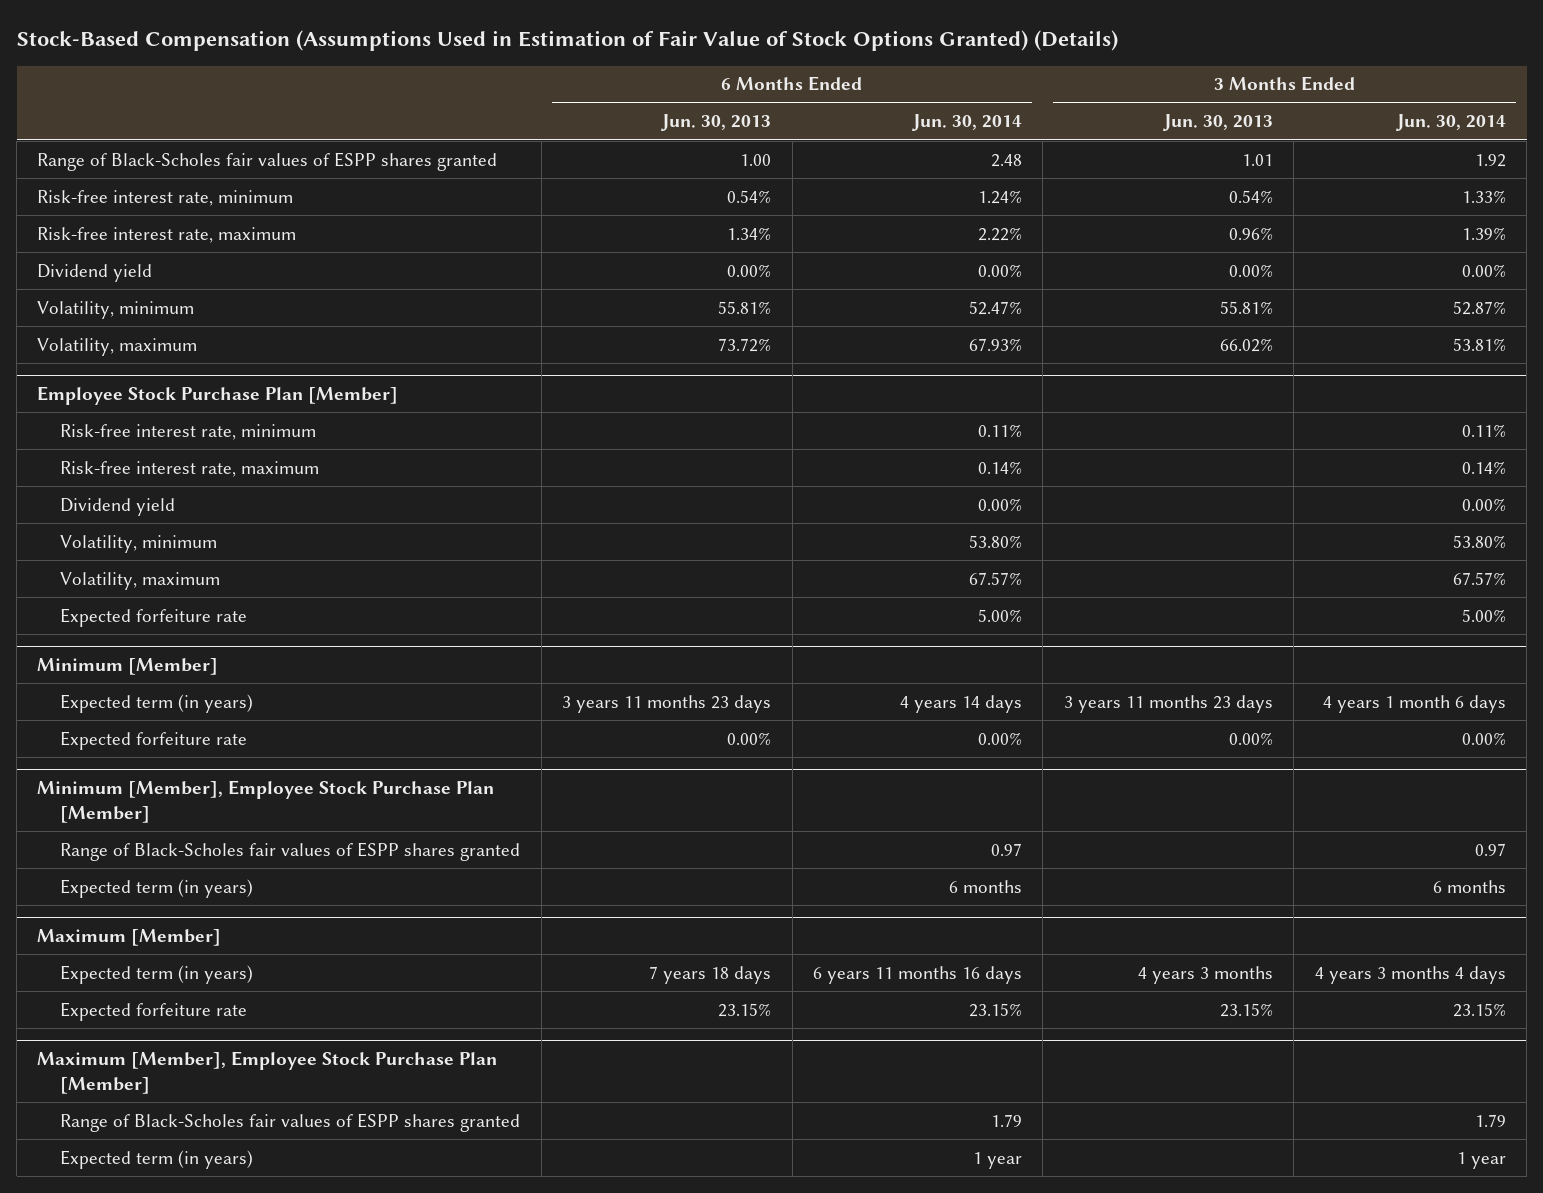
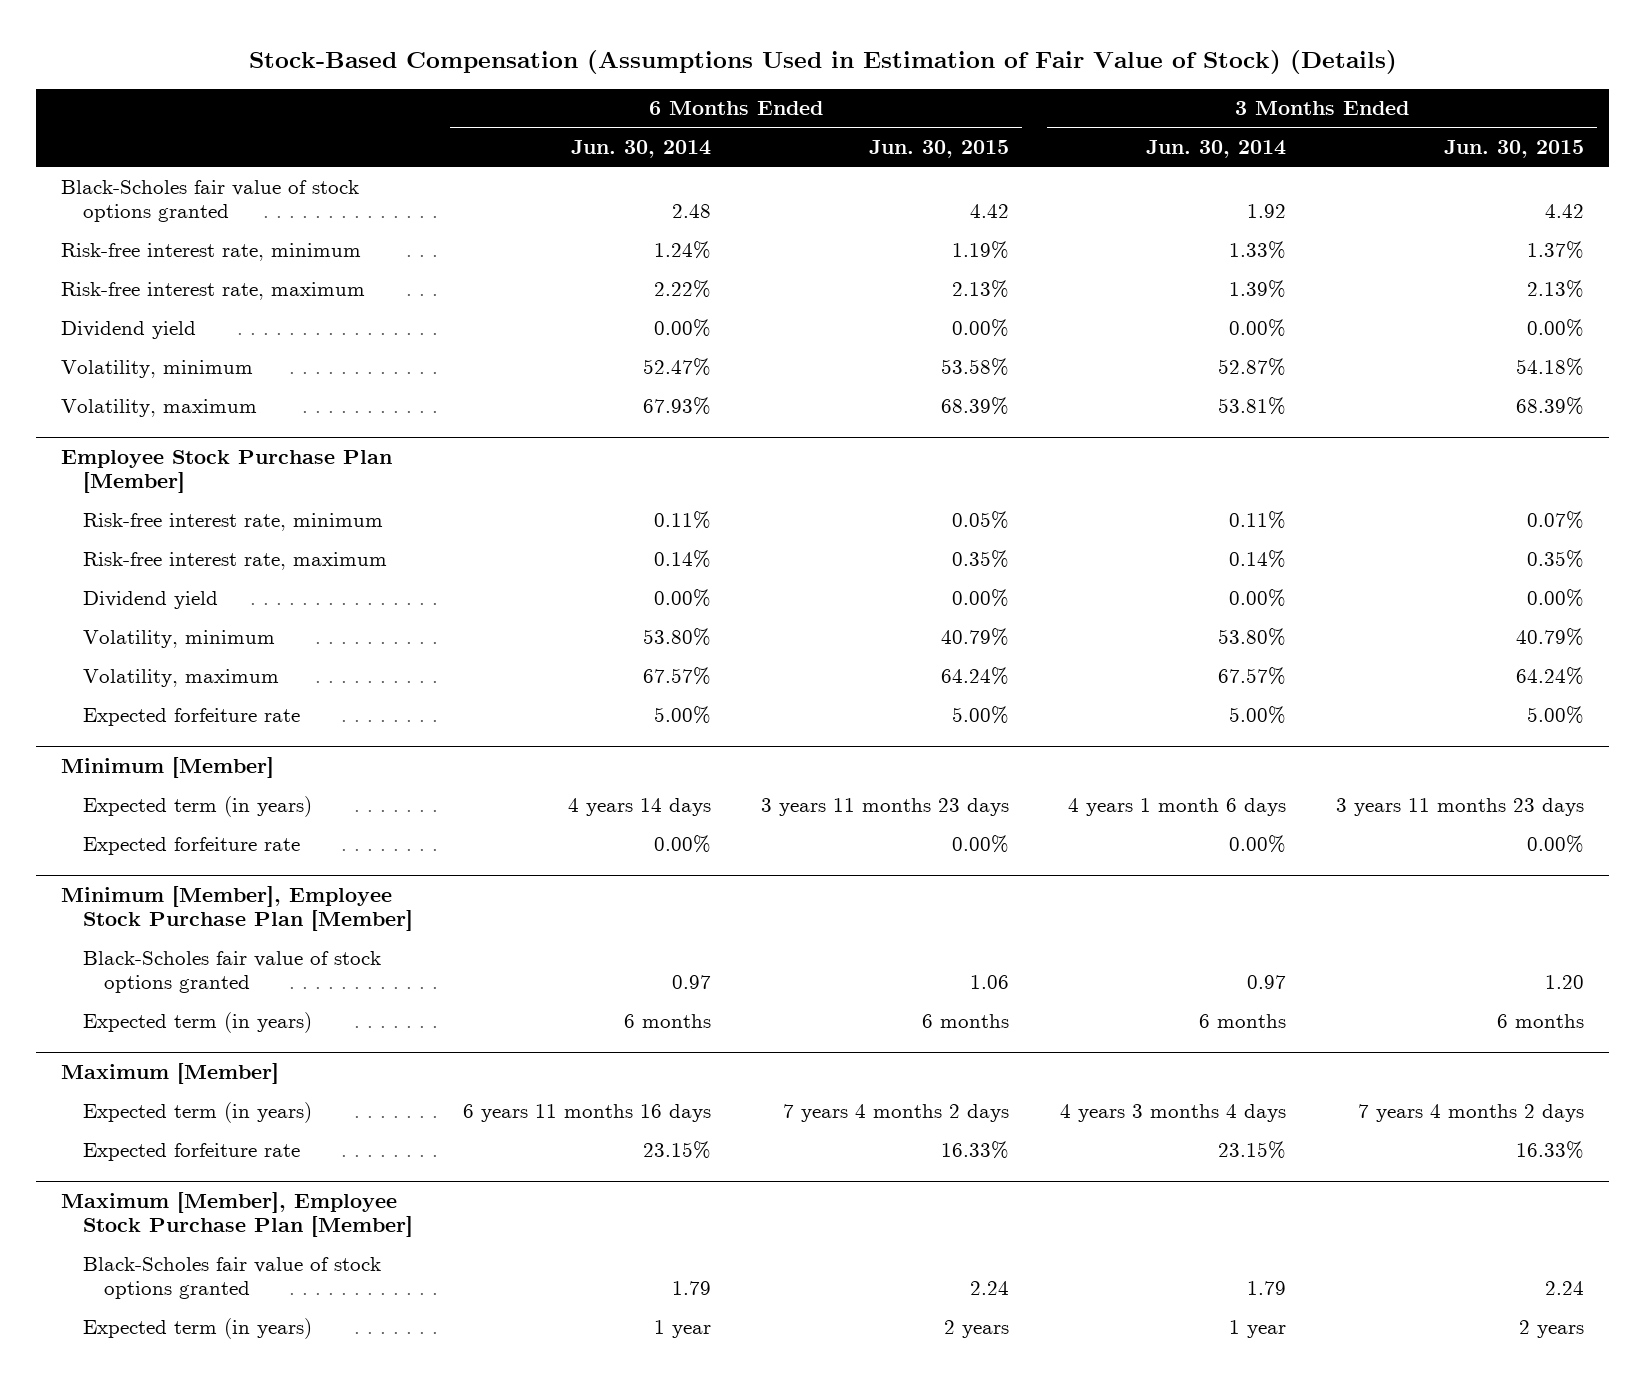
- Stock-Based Compensation (Assumptions Used in Estimation of Fair Value of Stock Options Granted) (Details)
+ Stock-Based Compensation (Assumptions Used in Estimation of Fair Value of Stock) (Details)
- | 6 Months Ended Jun. 30, 2013 | 6 Months Ended Jun. 30, 2014 | 3 Months Ended Jun. 30, 2013 | 3 Months Ended Jun. 30, 2014
+ | 6 Months Ended Jun. 30, 2014 | 6 Months Ended Jun. 30, 2015 | 3 Months Ended Jun. 30, 2014 | 3 Months Ended Jun. 30, 2015
- Range of Black-Scholes fair values of ESPP shares granted | 1.00 | 2.48 | 1.01 | 1.92
+ Black-Scholes fair value of stock options granted | 2.48 | 4.42 | 1.92 | 4.42
@ Minimum [Member], Employee Stock Purchase Plan [Member]
- Range of Black-Scholes fair values of ESPP shares granted | | 0.97 | | 0.97
+ Black-Scholes fair value of stock options granted | 0.97 | 1.06 | 0.97 | 1.20
@ Maximum [Member], Employee Stock Purchase Plan [Member]
- Range of Black-Scholes fair values of ESPP shares granted | | 1.79 | | 1.79
+ Black-Scholes fair value of stock options granted | 1.79 | 2.24 | 1.79 | 2.24

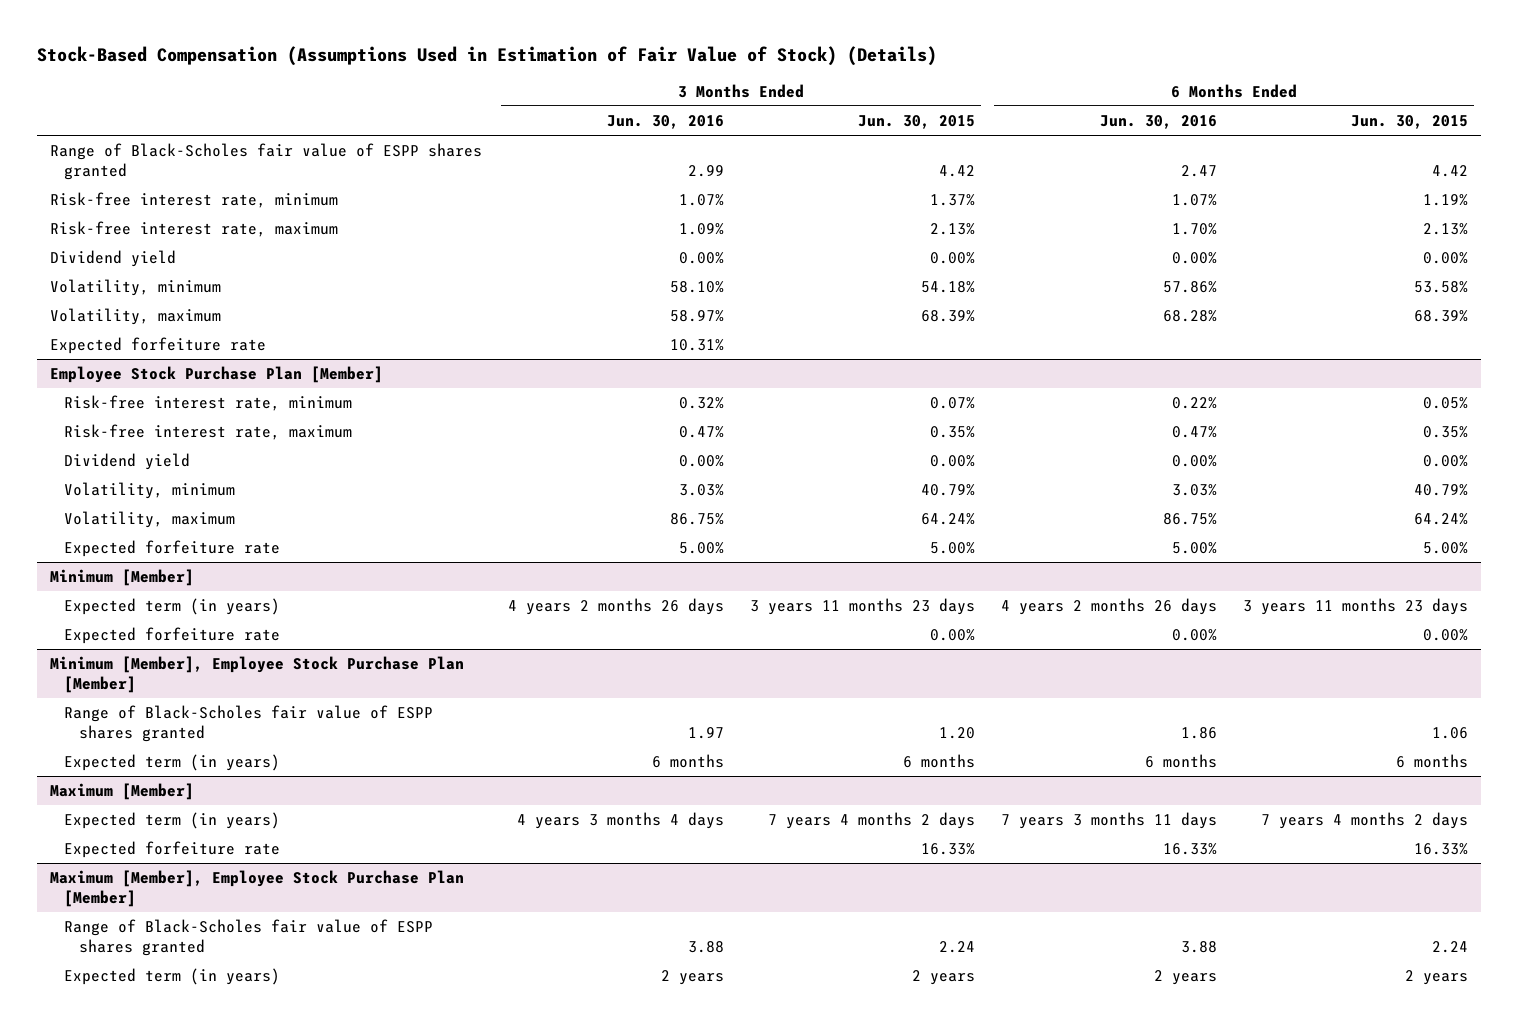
- | 6 Months Ended Jun. 30, 2014 | 6 Months Ended Jun. 30, 2015 | 3 Months Ended Jun. 30, 2014 | 3 Months Ended Jun. 30, 2015
+ | 3 Months Ended Jun. 30, 2016 | 3 Months Ended Jun. 30, 2015 | 6 Months Ended Jun. 30, 2016 | 6 Months Ended Jun. 30, 2015
- Black-Scholes fair value of stock options granted | 2.48 | 4.42 | 1.92 | 4.42
+ Range of Black-Scholes fair value of ESPP shares granted | 2.99 | 4.42 | 2.47 | 4.42
+ Expected forfeiture rate | 10.31% | | |
@ Minimum [Member], Employee Stock Purchase Plan [Member]
- Black-Scholes fair value of stock options granted | 0.97 | 1.06 | 0.97 | 1.20
+ Range of Black-Scholes fair value of ESPP shares granted | 1.97 | 1.20 | 1.86 | 1.06
@ Maximum [Member], Employee Stock Purchase Plan [Member]
- Black-Scholes fair value of stock options granted | 1.79 | 2.24 | 1.79 | 2.24
+ Range of Black-Scholes fair value of ESPP shares granted | 3.88 | 2.24 | 3.88 | 2.24

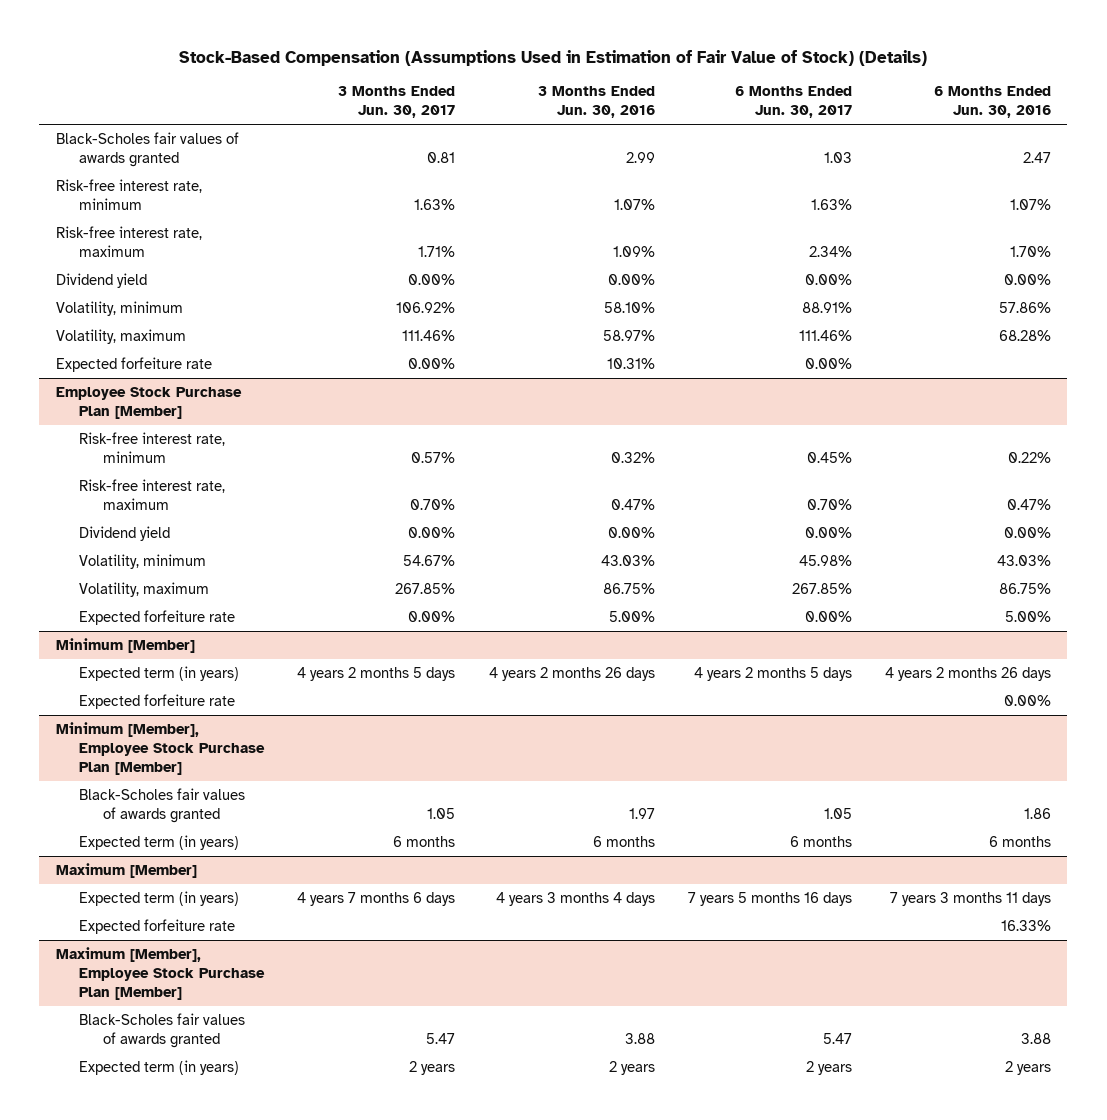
- | 3 Months Ended Jun. 30, 2016 | 3 Months Ended Jun. 30, 2015 | 6 Months Ended Jun. 30, 2016 | 6 Months Ended Jun. 30, 2015
+ | 3 Months Ended Jun. 30, 2017 | 3 Months Ended Jun. 30, 2016 | 6 Months Ended Jun. 30, 2017 | 6 Months Ended Jun. 30, 2016
- Range of Black-Scholes fair value of ESPP shares granted | 2.99 | 4.42 | 2.47 | 4.42
+ Black-Scholes fair values of awards granted | 0.81 | 2.99 | 1.03 | 2.47
@ Employee Stock Purchase Plan [Member]
- Volatility, minimum | 3.03% | 40.79% | 3.03% | 40.79%
+ Volatility, minimum | 54.67% | 43.03% | 45.98% | 43.03%
@ Minimum [Member], Employee Stock Purchase Plan [Member]
- Range of Black-Scholes fair value of ESPP shares granted | 1.97 | 1.20 | 1.86 | 1.06
+ Black-Scholes fair values of awards granted | 1.05 | 1.97 | 1.05 | 1.86
@ Maximum [Member], Employee Stock Purchase Plan [Member]
- Range of Black-Scholes fair value of ESPP shares granted | 3.88 | 2.24 | 3.88 | 2.24
+ Black-Scholes fair values of awards granted | 5.47 | 3.88 | 5.47 | 3.88

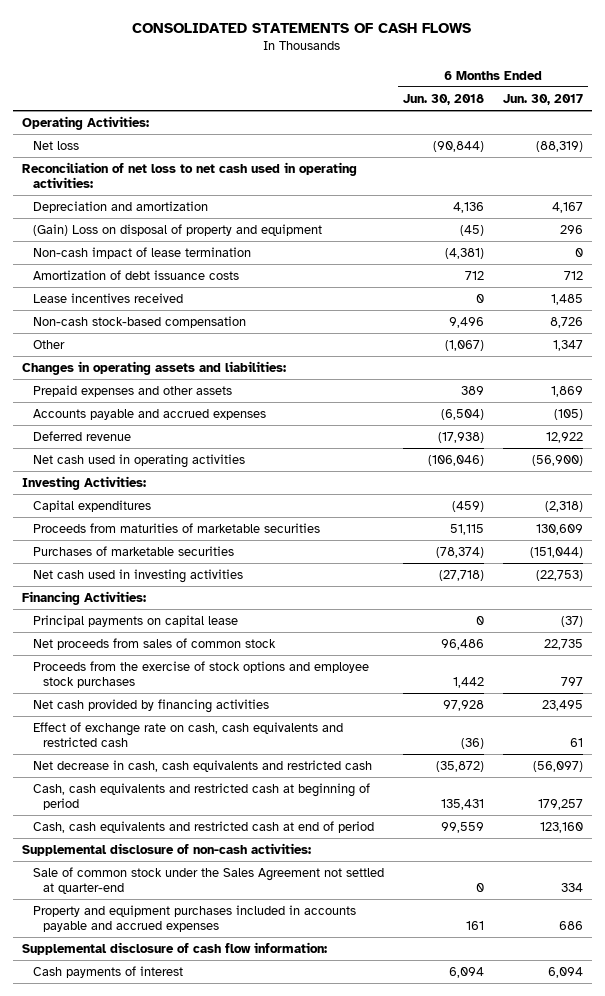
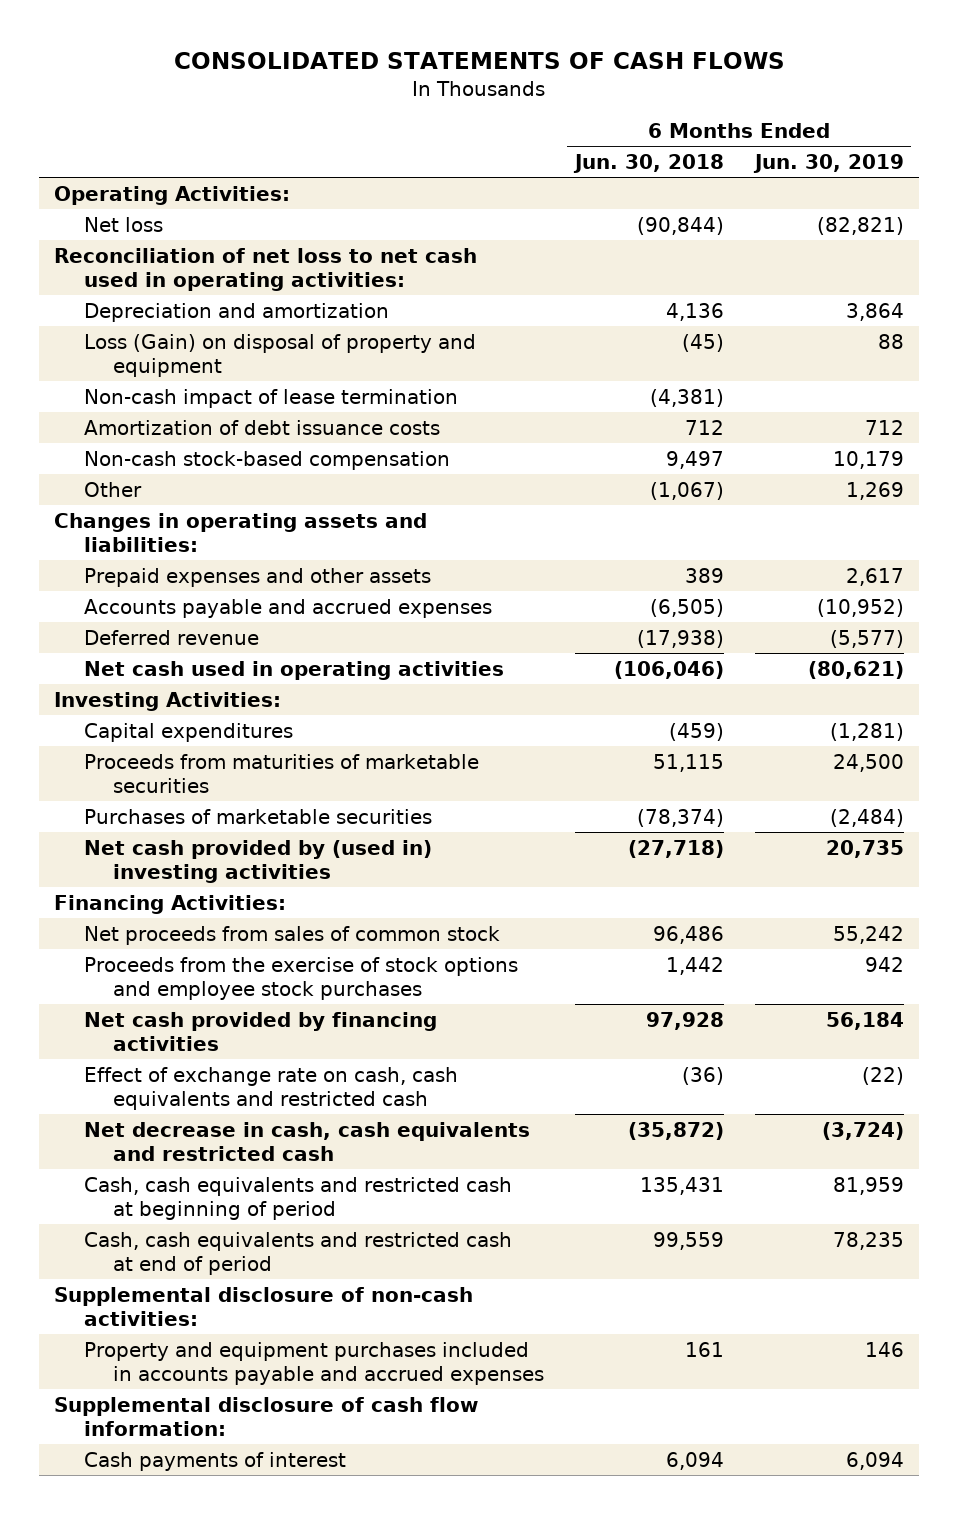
- | 6 Months Ended Jun. 30, 2018 | 6 Months Ended Jun. 30, 2017
+ | 6 Months Ended Jun. 30, 2018 | 6 Months Ended Jun. 30, 2019
- (Gain) Loss on disposal of property and equipment | (45) | 296
+ Loss (Gain) on disposal of property and equipment | (45) | 88
- Lease incentives received | 0 | 1,485
- Non-cash stock-based compensation | 9,496 | 8,726
+ Non-cash stock-based compensation | 9,497 | 10,179
- Accounts payable and accrued expenses | (6,504) | (105)
+ Accounts payable and accrued expenses | (6,505) | (10,952)
- Net cash used in investing activities | (27,718) | (22,753)
+ Net cash provided by (used in) investing activities | (27,718) | 20,735
- Principal payments on capital lease | 0 | (37)
- Sale of common stock under the Sales Agreement not settled at quarter-end | 0 | 334

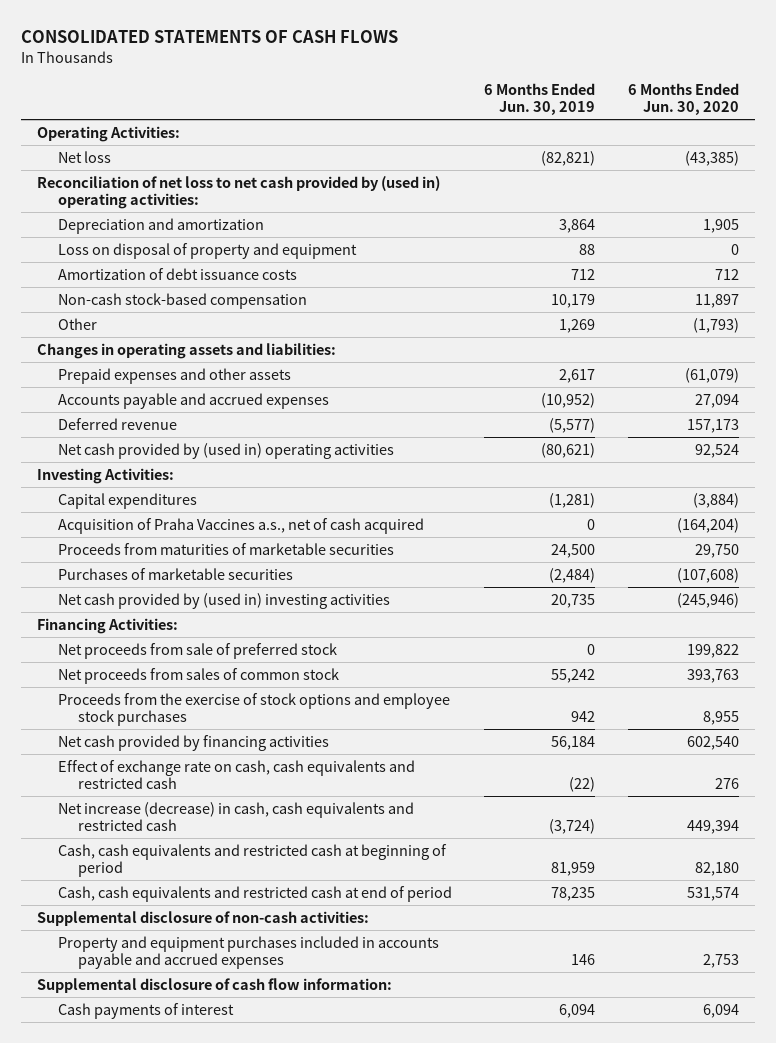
- | 6 Months Ended Jun. 30, 2018 | 6 Months Ended Jun. 30, 2019
+ | 6 Months Ended Jun. 30, 2019 | 6 Months Ended Jun. 30, 2020
- Reconciliation of net loss to net cash used in operating activities:
+ Reconciliation of net loss to net cash provided by (used in) operating activities:
- Loss (Gain) on disposal of property and equipment | (45) | 88
- Non-cash impact of lease termination | (4,381) |
+ Loss on disposal of property and equipment | 88 | 0
- Net cash used in operating activities | (106,046) | (80,621)
+ Net cash provided by (used in) operating activities | (80,621) | 92,524
+ Acquisition of Praha Vaccines a.s., net of cash acquired | 0 | (164,204)
+ Net proceeds from sale of preferred stock | 0 | 199,822
- Net decrease in cash, cash equivalents and restricted cash | (35,872) | (3,724)
+ Net increase (decrease) in cash, cash equivalents and restricted cash | (3,724) | 449,394

